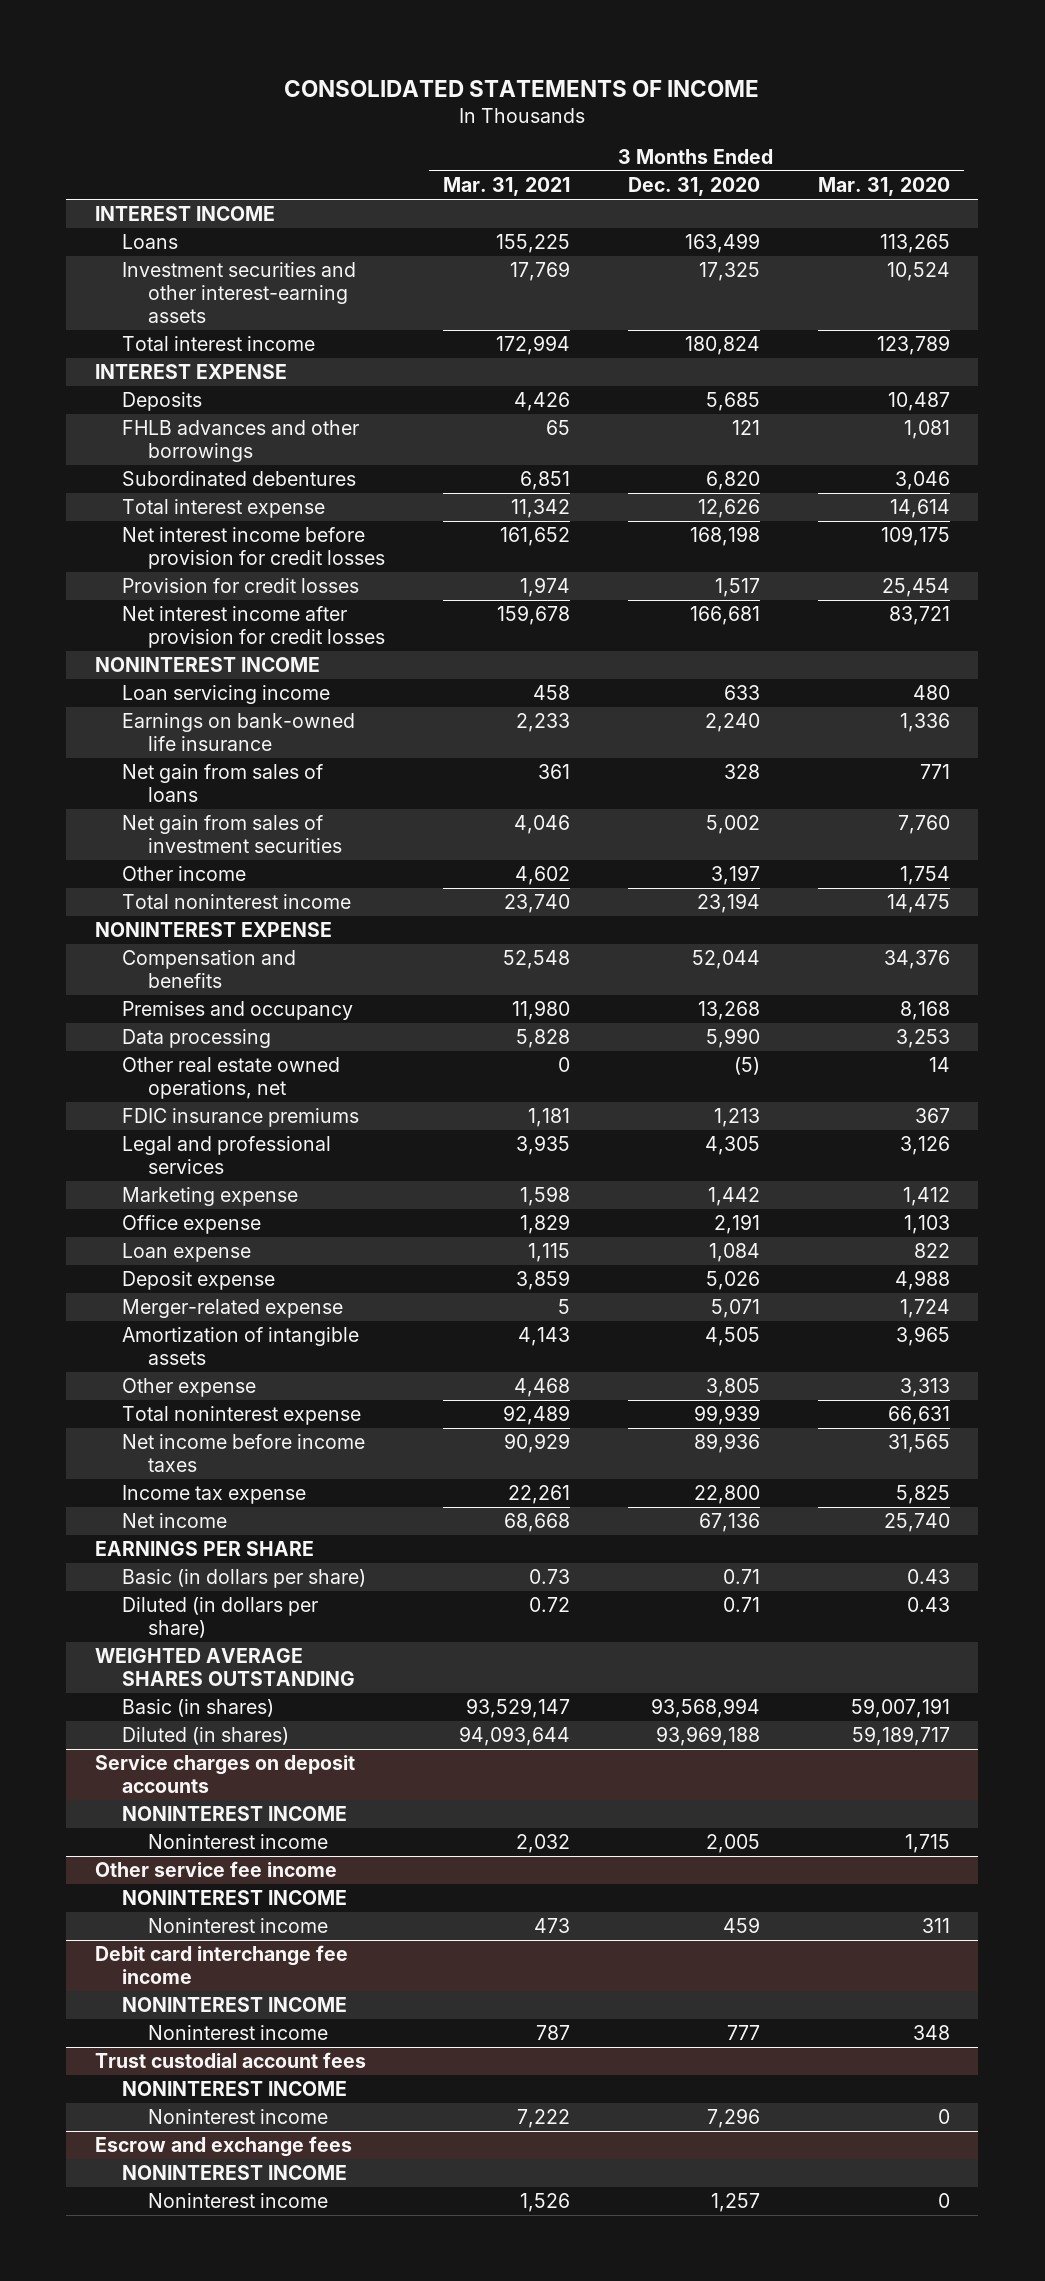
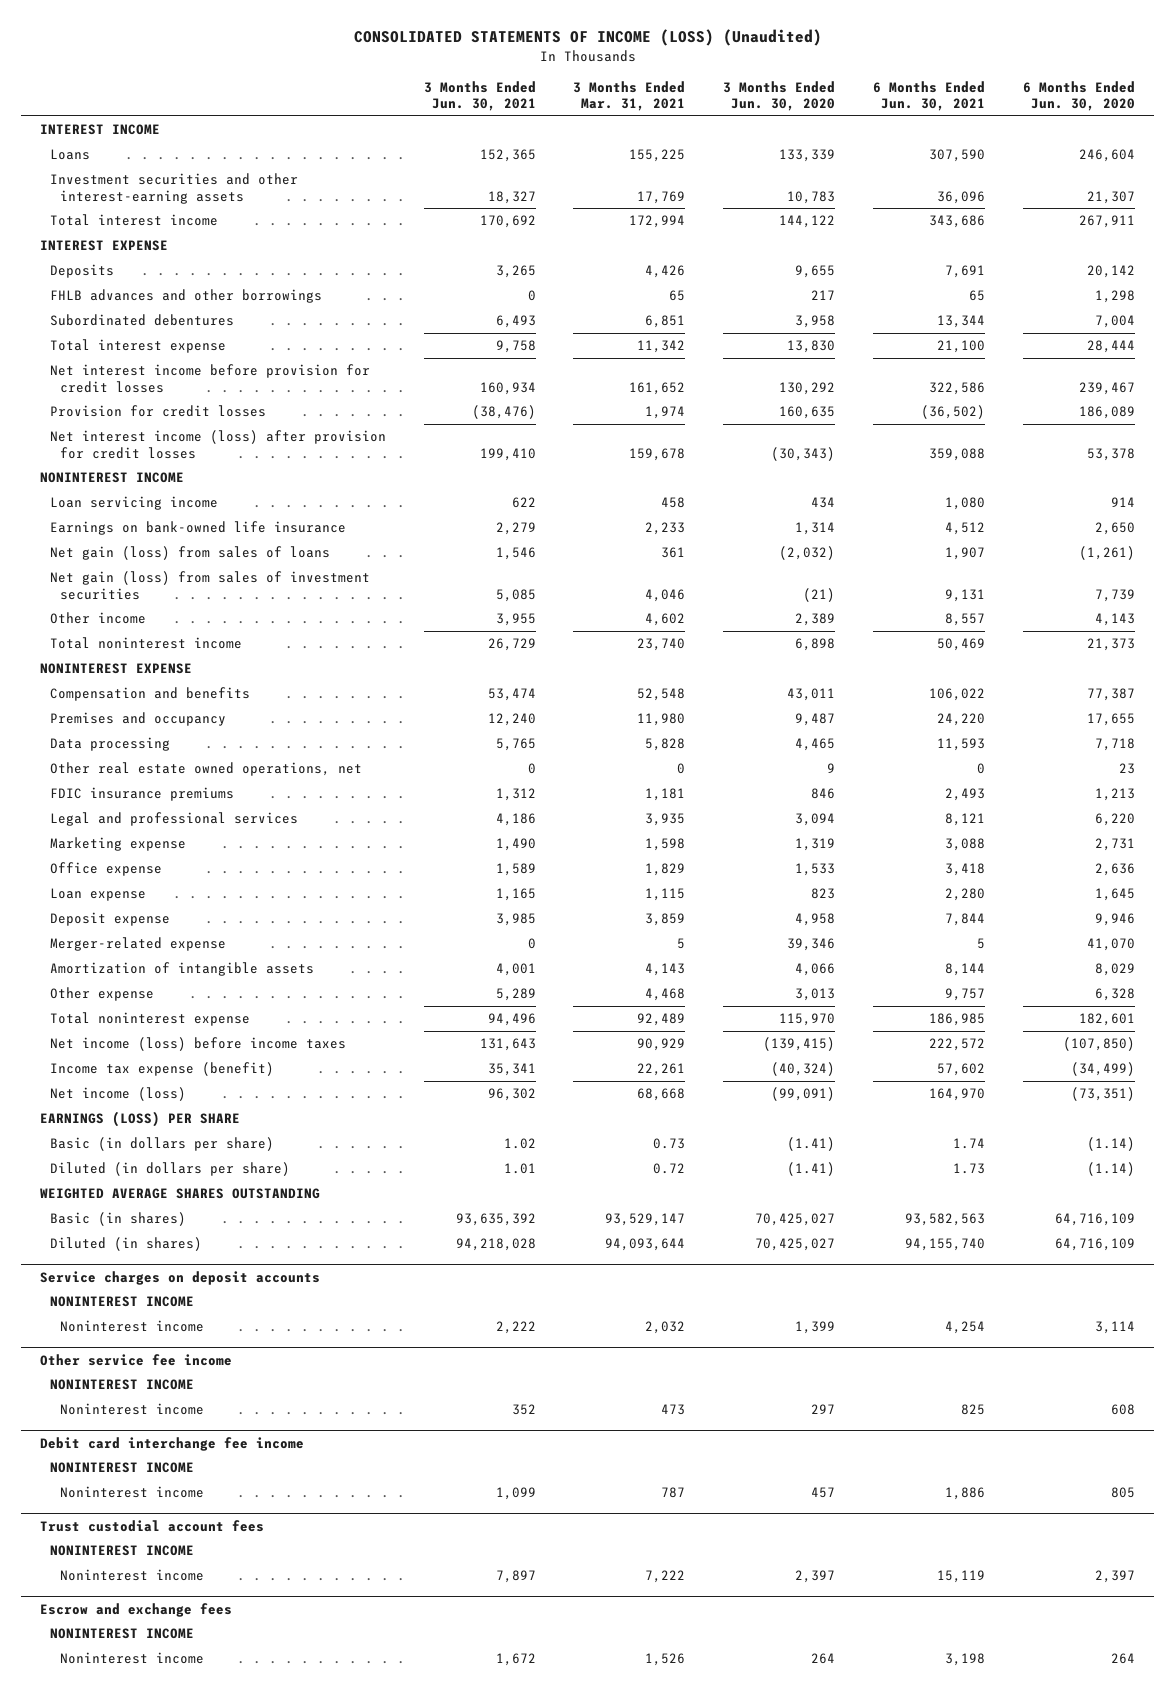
- CONSOLIDATED STATEMENTS OF INCOME
+ CONSOLIDATED STATEMENTS OF INCOME (LOSS) (Unaudited)
- | 3 Months Ended Mar. 31, 2021 | 3 Months Ended Dec. 31, 2020 | 3 Months Ended Mar. 31, 2020
+ | 3 Months Ended Jun. 30, 2021 | 3 Months Ended Mar. 31, 2021 | 3 Months Ended Jun. 30, 2020 | 6 Months Ended Jun. 30, 2021 | 6 Months Ended Jun. 30, 2020
- Net interest income after provision for credit losses | 159,678 | 166,681 | 83,721
+ Net interest income (loss) after provision for credit losses | 199,410 | 159,678 | (30,343) | 359,088 | 53,378
- Net gain from sales of loans | 361 | 328 | 771
- Net gain from sales of investment securities | 4,046 | 5,002 | 7,760
+ Net gain (loss) from sales of loans | 1,546 | 361 | (2,032) | 1,907 | (1,261)
+ Net gain (loss) from sales of investment securities | 5,085 | 4,046 | (21) | 9,131 | 7,739
- Net income before income taxes | 90,929 | 89,936 | 31,565
- Income tax expense | 22,261 | 22,800 | 5,825
- Net income | 68,668 | 67,136 | 25,740
- EARNINGS PER SHARE
+ Net income (loss) before income taxes | 131,643 | 90,929 | (139,415) | 222,572 | (107,850)
+ Income tax expense (benefit) | 35,341 | 22,261 | (40,324) | 57,602 | (34,499)
+ Net income (loss) | 96,302 | 68,668 | (99,091) | 164,970 | (73,351)
+ EARNINGS (LOSS) PER SHARE

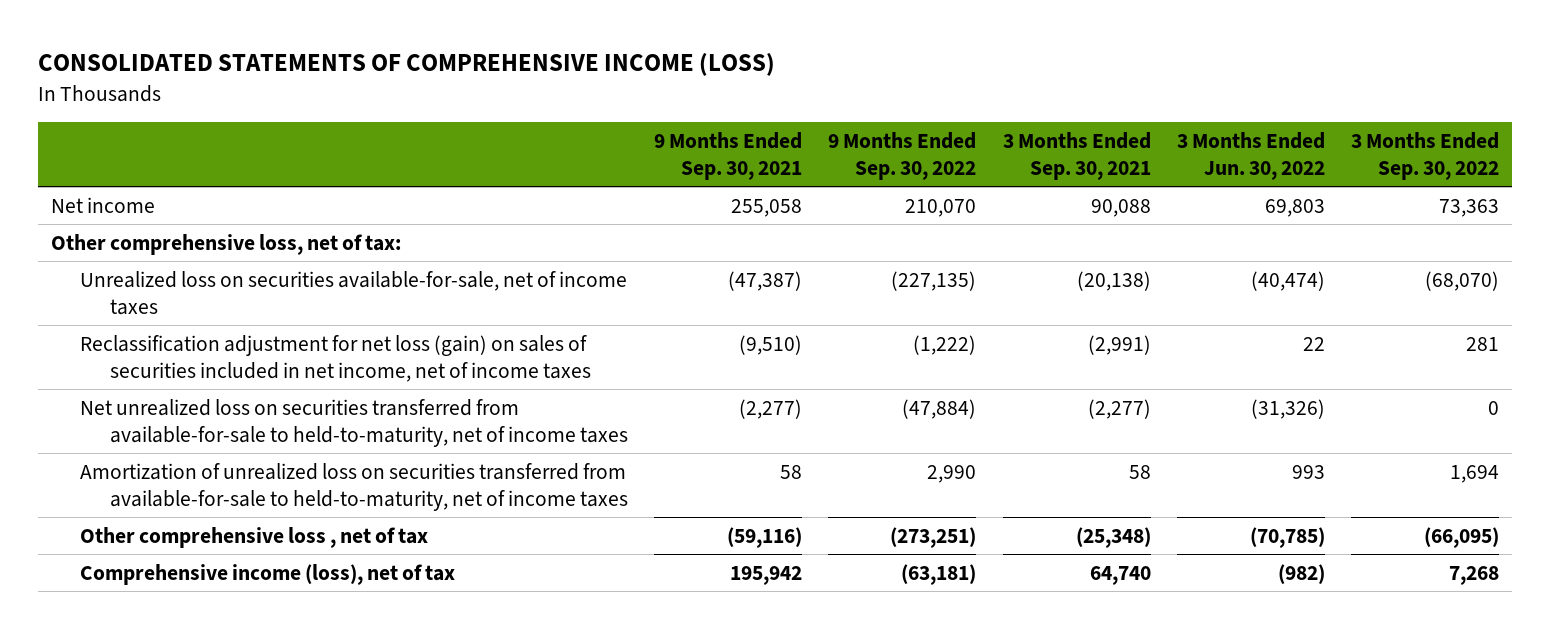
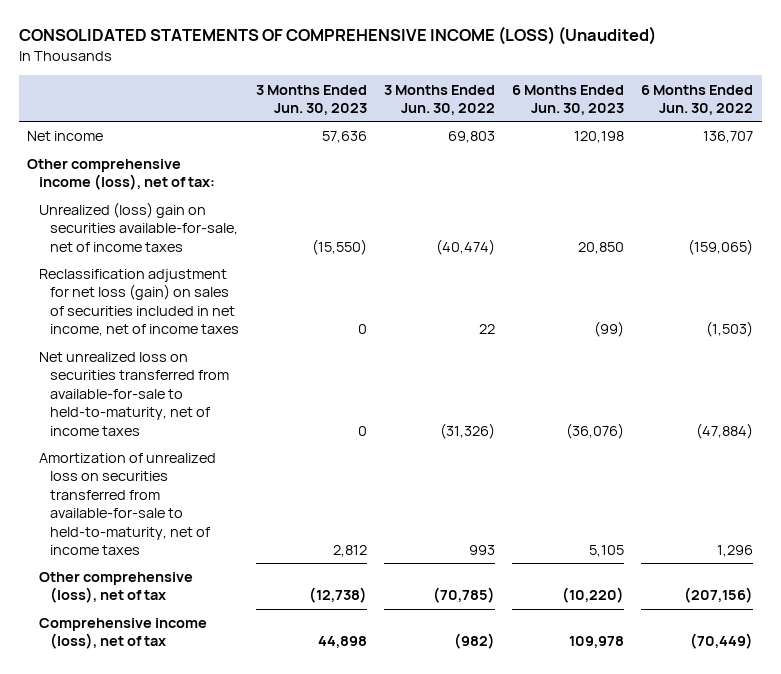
- CONSOLIDATED STATEMENTS OF COMPREHENSIVE INCOME (LOSS)
+ CONSOLIDATED STATEMENTS OF COMPREHENSIVE INCOME (LOSS) (Unaudited)
- | 9 Months Ended Sep. 30, 2021 | 9 Months Ended Sep. 30, 2022 | 3 Months Ended Sep. 30, 2021 | 3 Months Ended Jun. 30, 2022 | 3 Months Ended Sep. 30, 2022
+ | 3 Months Ended Jun. 30, 2023 | 3 Months Ended Jun. 30, 2022 | 6 Months Ended Jun. 30, 2023 | 6 Months Ended Jun. 30, 2022
- Other comprehensive loss, net of tax:
- Unrealized loss on securities available-for-sale, net of income taxes | (47,387) | (227,135) | (20,138) | (40,474) | (68,070)
+ Other comprehensive income (loss), net of tax:
+ Unrealized (loss) gain on securities available-for-sale, net of income taxes | (15,550) | (40,474) | 20,850 | (159,065)
- Other comprehensive loss , net of tax | (59,116) | (273,251) | (25,348) | (70,785) | (66,095)
+ Other comprehensive (loss), net of tax | (12,738) | (70,785) | (10,220) | (207,156)

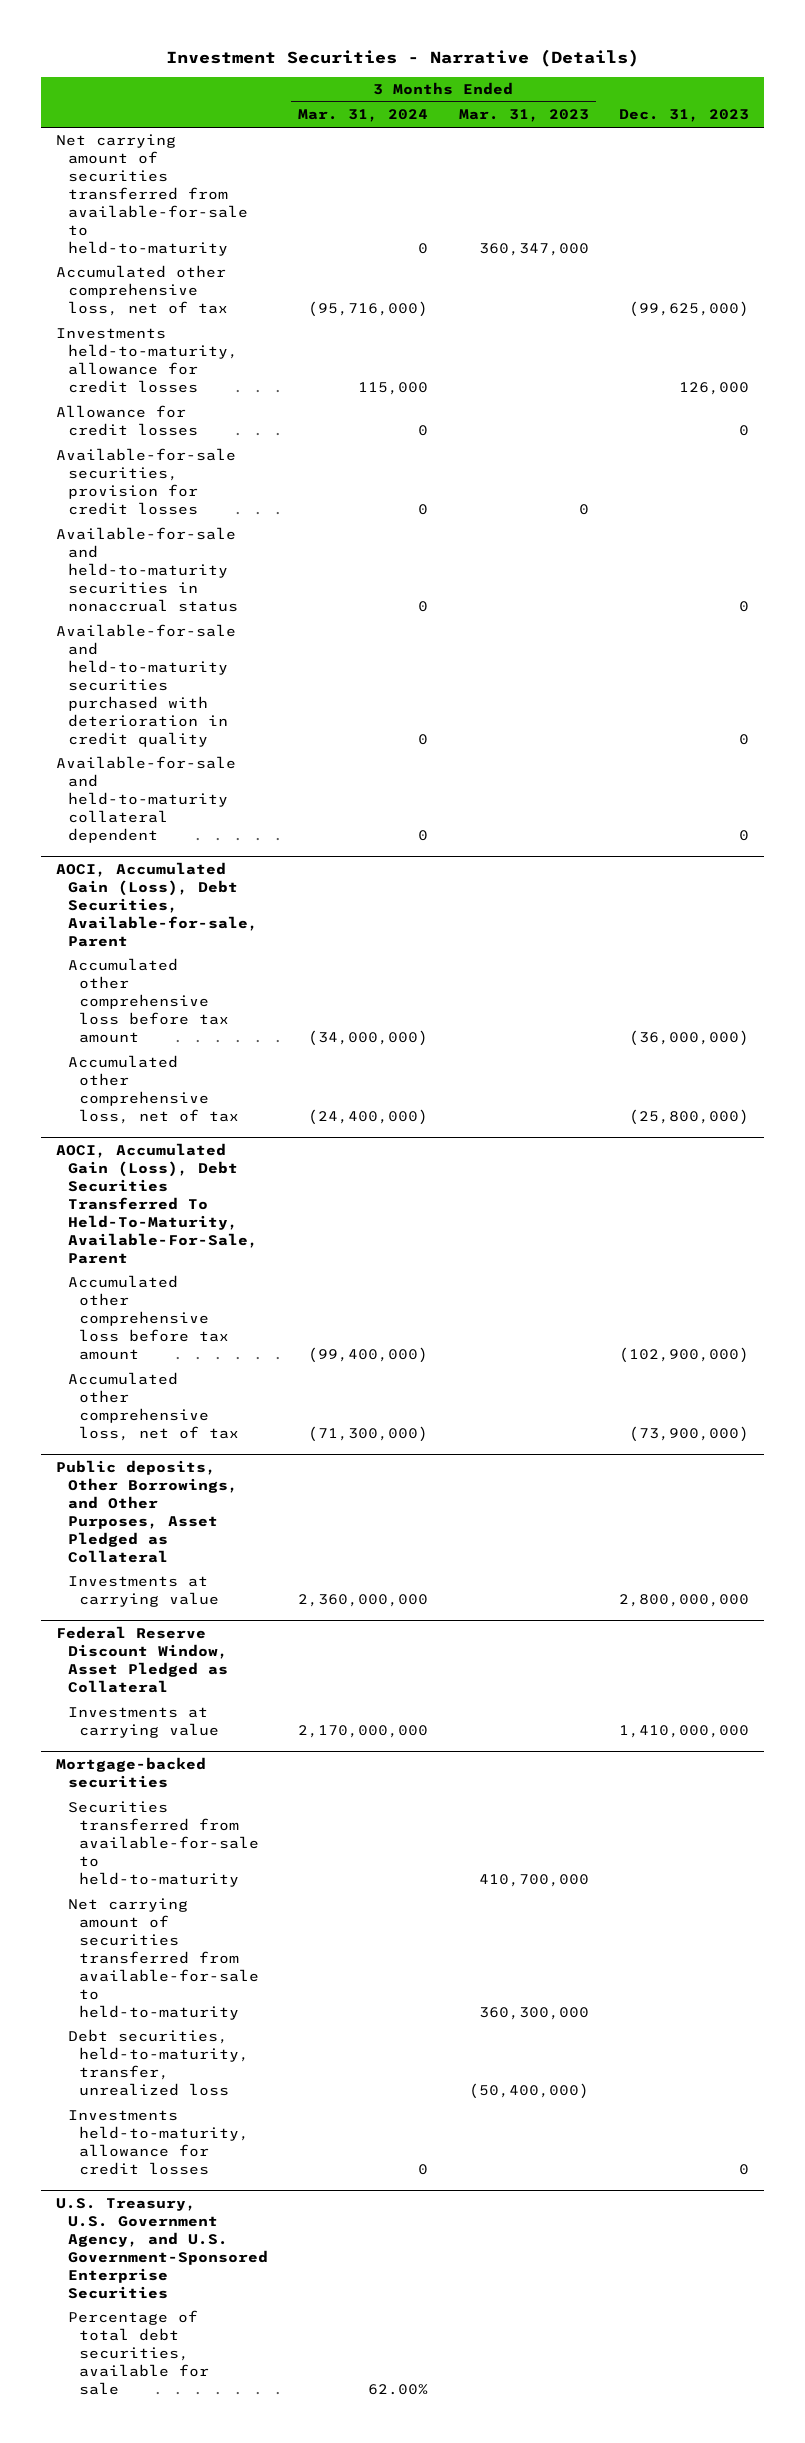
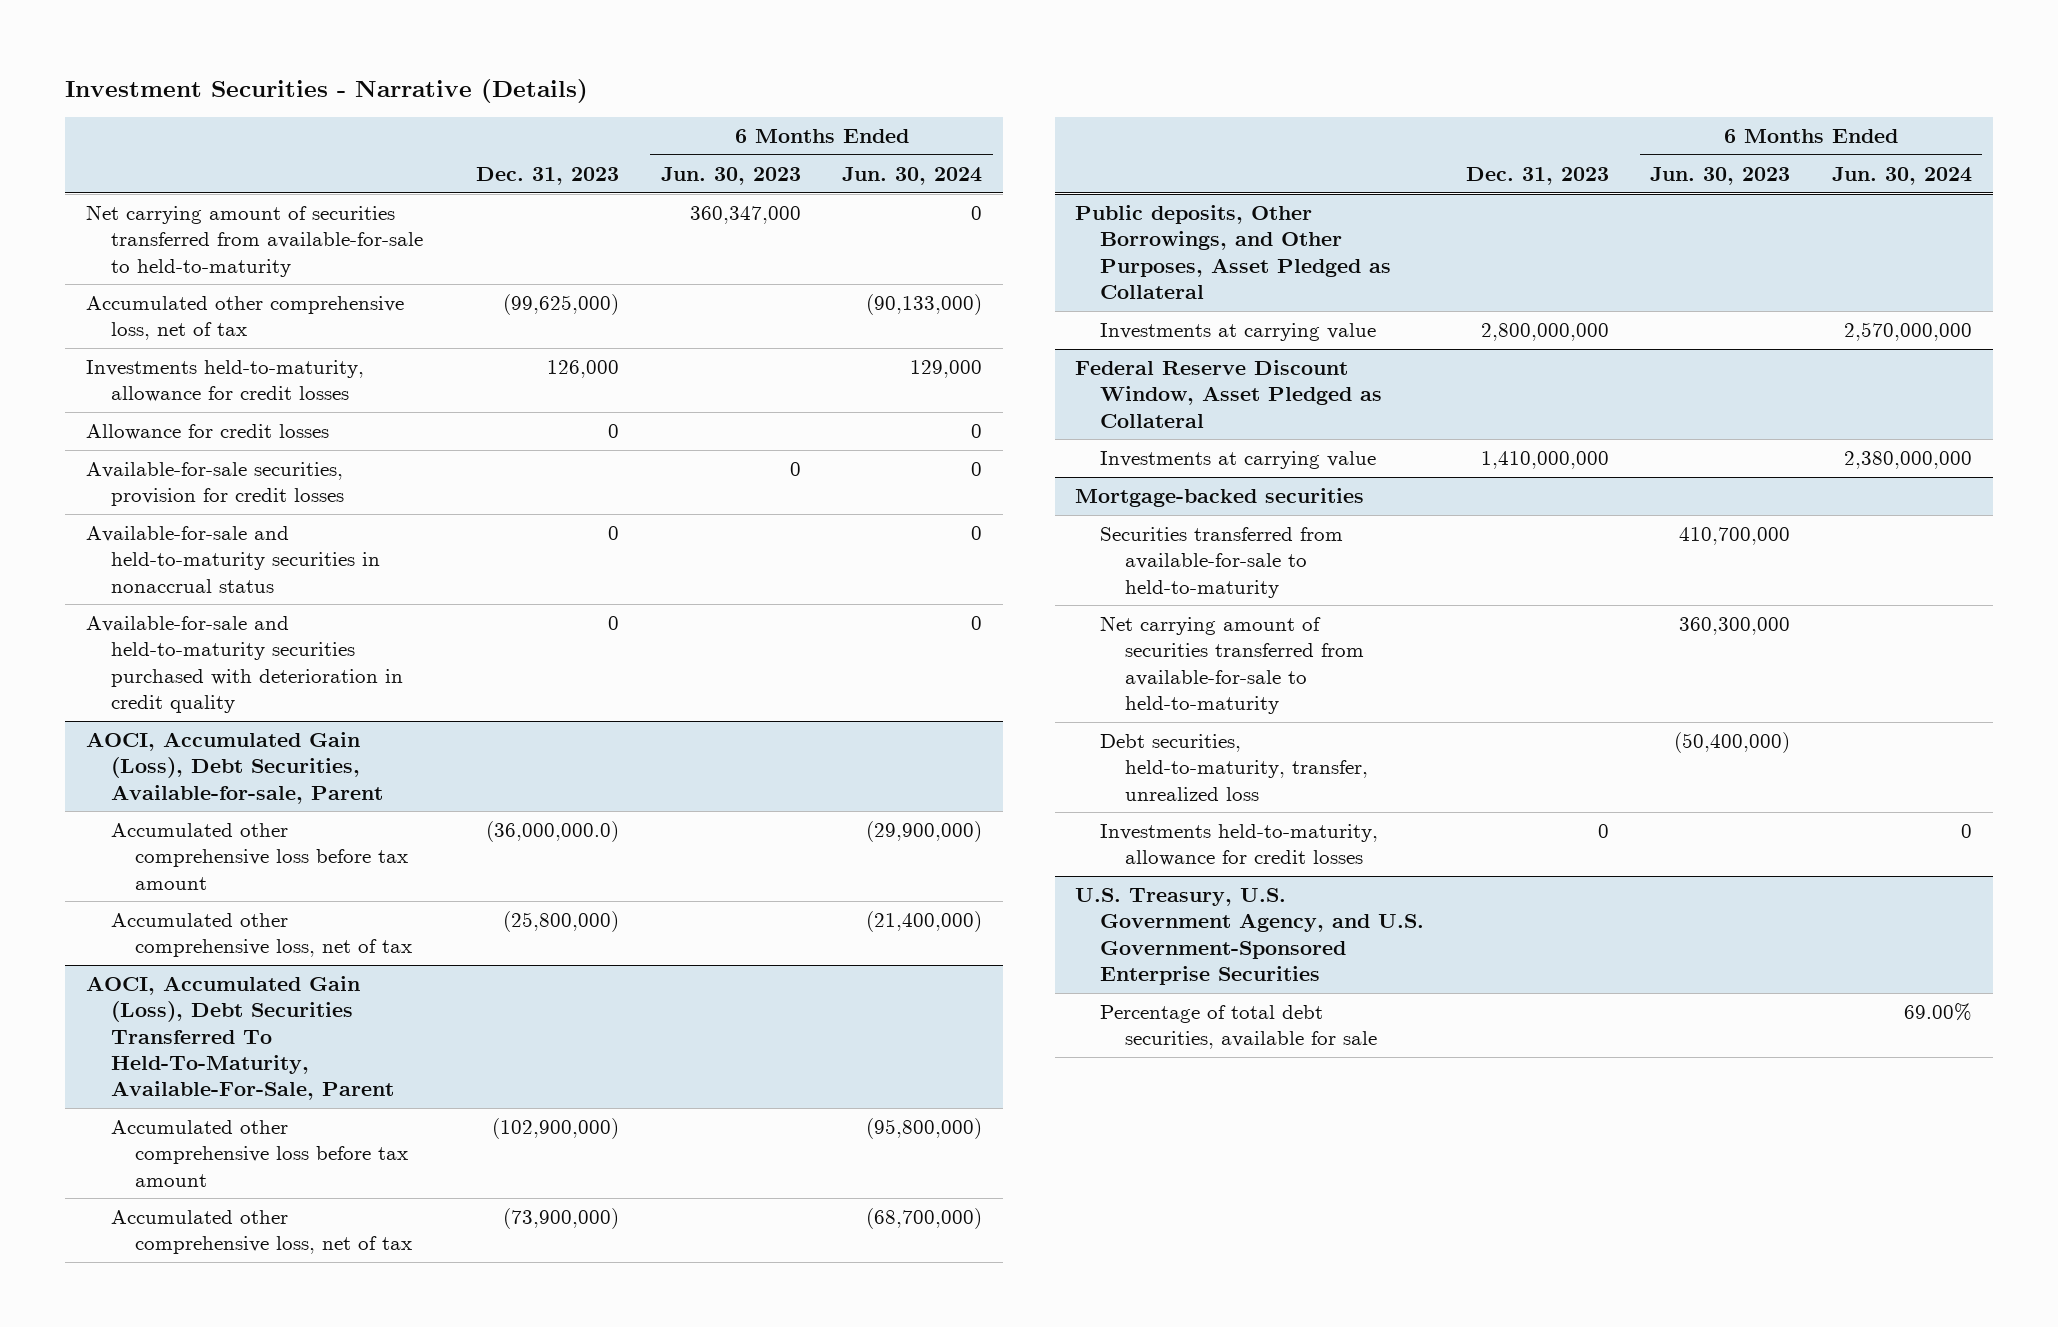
- | 3 Months Ended Mar. 31, 2024 | 3 Months Ended Mar. 31, 2023 | Dec. 31, 2023
+ | Dec. 31, 2023 | 6 Months Ended Jun. 30, 2023 | 6 Months Ended Jun. 30, 2024
- Available-for-sale and held-to-maturity collateral dependent | 0 | | 0
@ AOCI, Accumulated Gain (Loss), Debt Securities, Available-for-sale, Parent
- Accumulated other comprehensive loss before tax amount | (34,000,000) | | (36,000,000)
+ Accumulated other comprehensive loss before tax amount | (36,000,000.0) | | (29,900,000)

